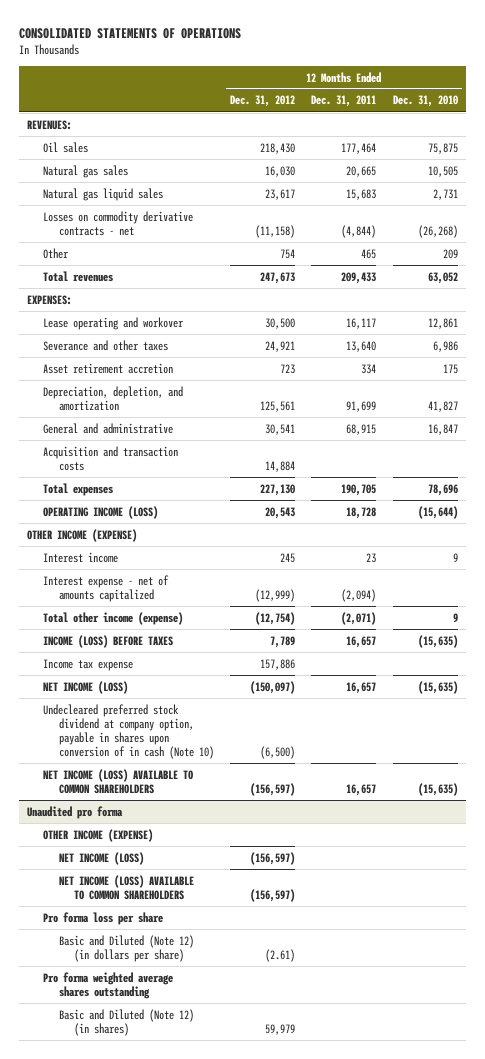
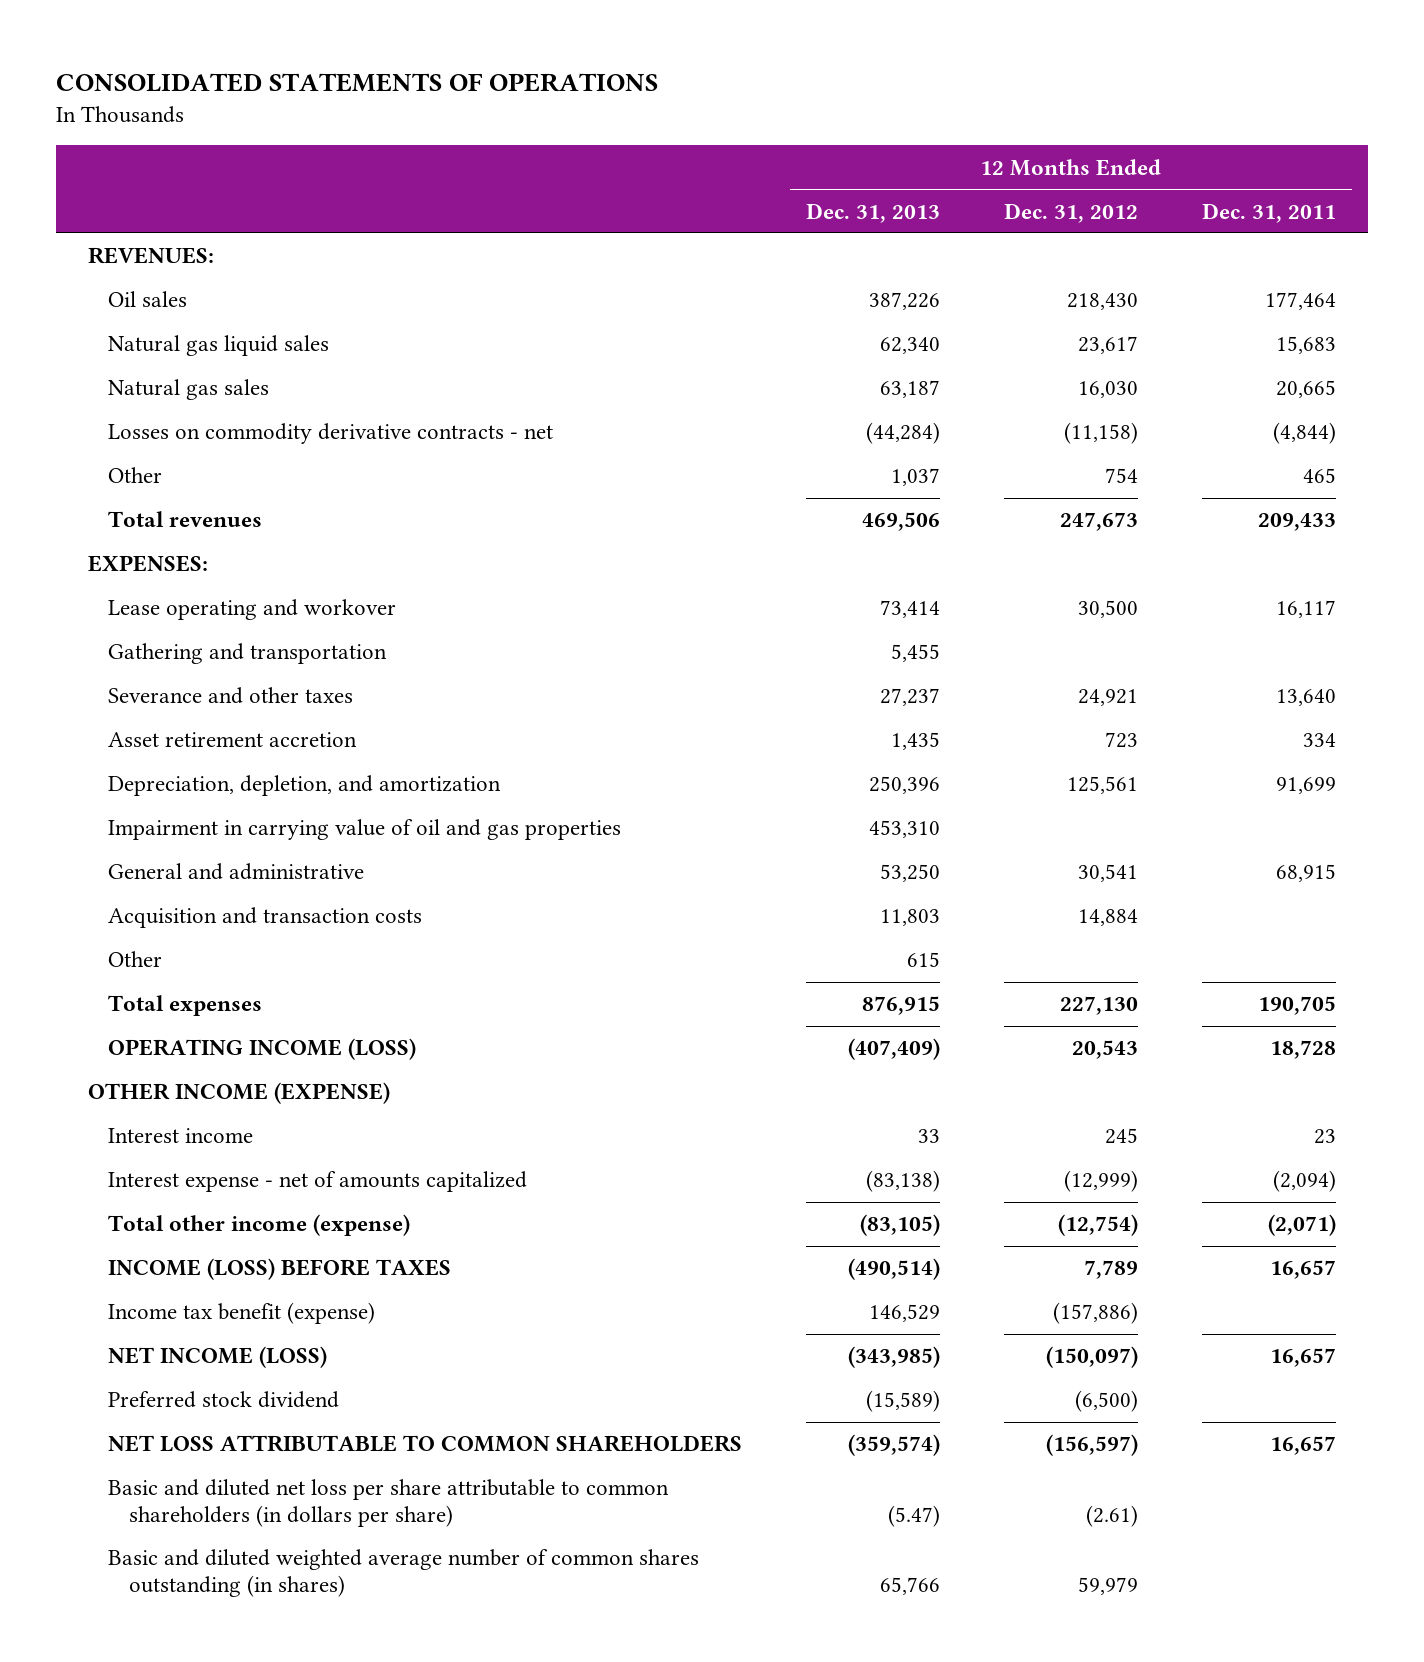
- | 12 Months Ended Dec. 31, 2012 | 12 Months Ended Dec. 31, 2011 | 12 Months Ended Dec. 31, 2010
+ | 12 Months Ended Dec. 31, 2013 | 12 Months Ended Dec. 31, 2012 | 12 Months Ended Dec. 31, 2011
moved down: Natural gas sales | 63,187 | 16,030 | 20,665
+ Gathering and transportation | 5,455 | |
+ Impairment in carrying value of oil and gas properties | 453,310 | |
+ Other | 615 | |
- Income tax expense | 157,886 | |
+ Income tax benefit (expense) | 146,529 | (157,886) |
- Undecleared preferred stock dividend at company option, payable in shares upon conversion of in cash (Note 10) | (6,500) | |
- NET INCOME (LOSS) AVAILABLE TO COMMON SHAREHOLDERS | (156,597) | 16,657 | (15,635)
- Unaudited pro forma
- OTHER INCOME (EXPENSE)
- NET INCOME (LOSS) | (156,597) | |
- NET INCOME (LOSS) AVAILABLE TO COMMON SHAREHOLDERS | (156,597) | |
- Pro forma loss per share
- Basic and Diluted (Note 12) (in dollars per share) | (2.61) | |
- Pro forma weighted average shares outstanding
- Basic and Diluted (Note 12) (in shares) | 59,979 | |
+ Preferred stock dividend | (15,589) | (6,500) |
+ NET LOSS ATTRIBUTABLE TO COMMON SHAREHOLDERS | (359,574) | (156,597) | 16,657
+ Basic and diluted net loss per share attributable to common shareholders (in dollars per share) | (5.47) | (2.61) |
+ Basic and diluted weighted average number of common shares outstanding (in shares) | 65,766 | 59,979 |

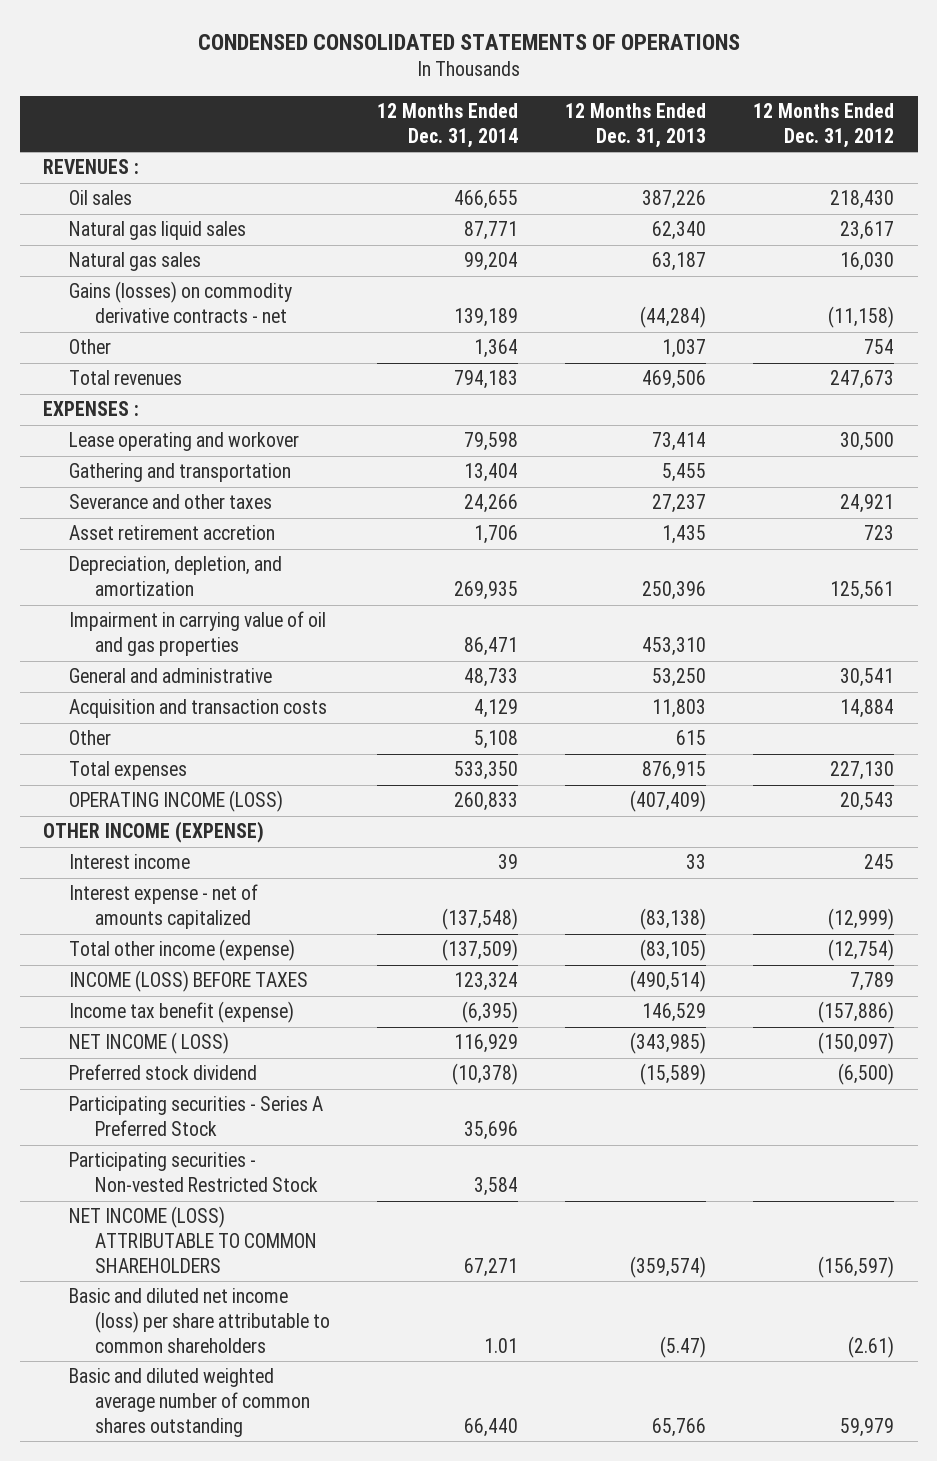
- CONSOLIDATED STATEMENTS OF OPERATIONS
+ CONDENSED CONSOLIDATED STATEMENTS OF OPERATIONS
- | 12 Months Ended Dec. 31, 2013 | 12 Months Ended Dec. 31, 2012 | 12 Months Ended Dec. 31, 2011
+ | 12 Months Ended Dec. 31, 2014 | 12 Months Ended Dec. 31, 2013 | 12 Months Ended Dec. 31, 2012
- REVENUES:
+ REVENUES :
- Losses on commodity derivative contracts - net | (44,284) | (11,158) | (4,844)
+ Gains (losses) on commodity derivative contracts - net | 139,189 | (44,284) | (11,158)
- EXPENSES:
+ EXPENSES :
- NET INCOME (LOSS) | (343,985) | (150,097) | 16,657
+ NET INCOME ( LOSS) | 116,929 | (343,985) | (150,097)
- NET LOSS ATTRIBUTABLE TO COMMON SHAREHOLDERS | (359,574) | (156,597) | 16,657
- Basic and diluted net loss per share attributable to common shareholders (in dollars per share) | (5.47) | (2.61) |
- Basic and diluted weighted average number of common shares outstanding (in shares) | 65,766 | 59,979 |
+ Participating securities - Series A Preferred Stock | 35,696 | |
+ Participating securities - Non-vested Restricted Stock | 3,584 | |
+ NET INCOME (LOSS) ATTRIBUTABLE TO COMMON SHAREHOLDERS | 67,271 | (359,574) | (156,597)
+ Basic and diluted net income (loss) per share attributable to common shareholders | 1.01 | (5.47) | (2.61)
+ Basic and diluted weighted average number of common shares outstanding | 66,440 | 65,766 | 59,979

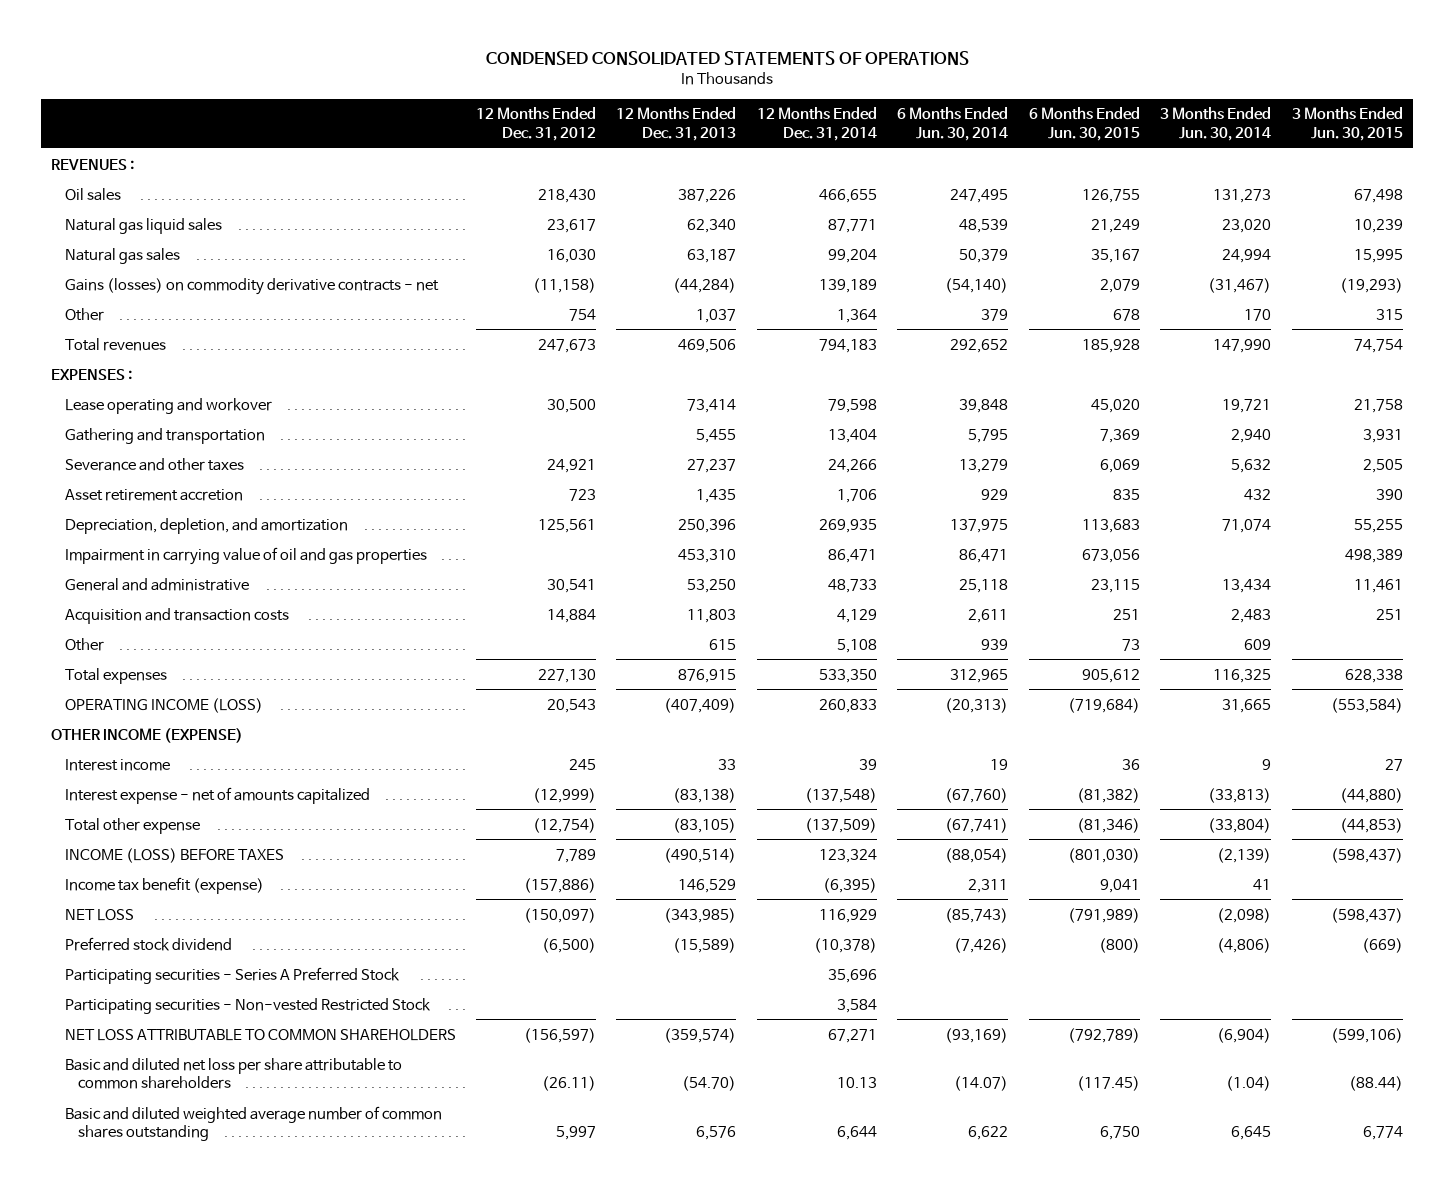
- | 12 Months Ended Dec. 31, 2014 | 12 Months Ended Dec. 31, 2013 | 12 Months Ended Dec. 31, 2012
+ | 12 Months Ended Dec. 31, 2012 | 12 Months Ended Dec. 31, 2013 | 12 Months Ended Dec. 31, 2014 | 6 Months Ended Jun. 30, 2014 | 6 Months Ended Jun. 30, 2015 | 3 Months Ended Jun. 30, 2014 | 3 Months Ended Jun. 30, 2015
- Total other income (expense) | (137,509) | (83,105) | (12,754)
+ Total other expense | (12,754) | (83,105) | (137,509) | (67,741) | (81,346) | (33,804) | (44,853)
- NET INCOME ( LOSS) | 116,929 | (343,985) | (150,097)
+ NET LOSS | (150,097) | (343,985) | 116,929 | (85,743) | (791,989) | (2,098) | (598,437)
- NET INCOME (LOSS) ATTRIBUTABLE TO COMMON SHAREHOLDERS | 67,271 | (359,574) | (156,597)
- Basic and diluted net income (loss) per share attributable to common shareholders | 1.01 | (5.47) | (2.61)
- Basic and diluted weighted average number of common shares outstanding | 66,440 | 65,766 | 59,979
+ NET LOSS ATTRIBUTABLE TO COMMON SHAREHOLDERS | (156,597) | (359,574) | 67,271 | (93,169) | (792,789) | (6,904) | (599,106)
+ Basic and diluted net loss per share attributable to common shareholders | (26.11) | (54.70) | 10.13 | (14.07) | (117.45) | (1.04) | (88.44)
+ Basic and diluted weighted average number of common shares outstanding | 5,997 | 6,576 | 6,644 | 6,622 | 6,750 | 6,645 | 6,774

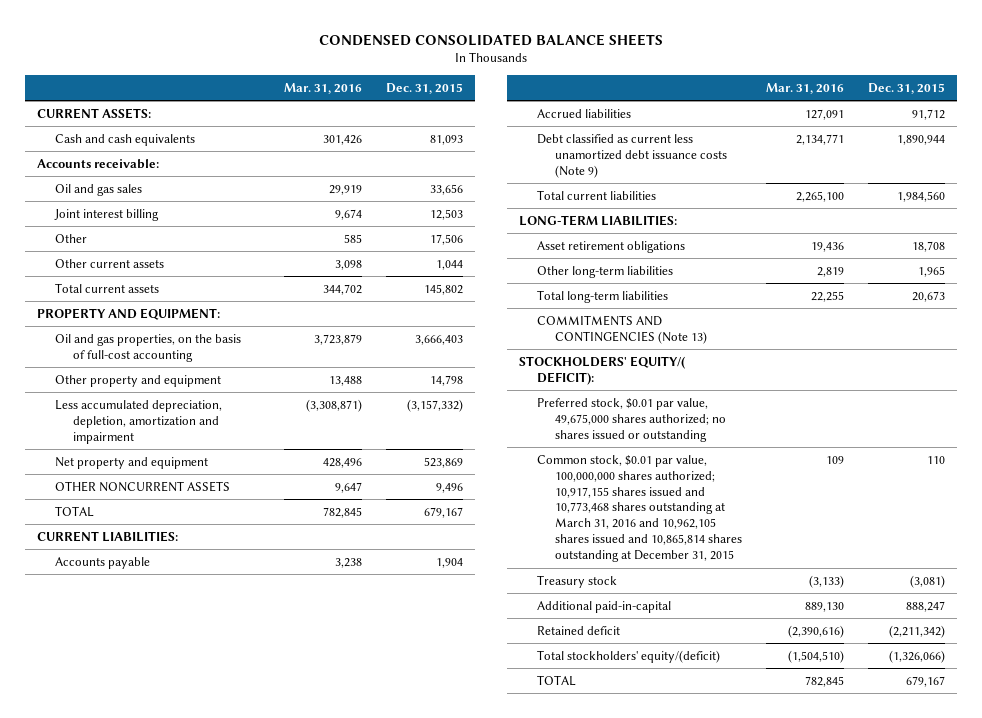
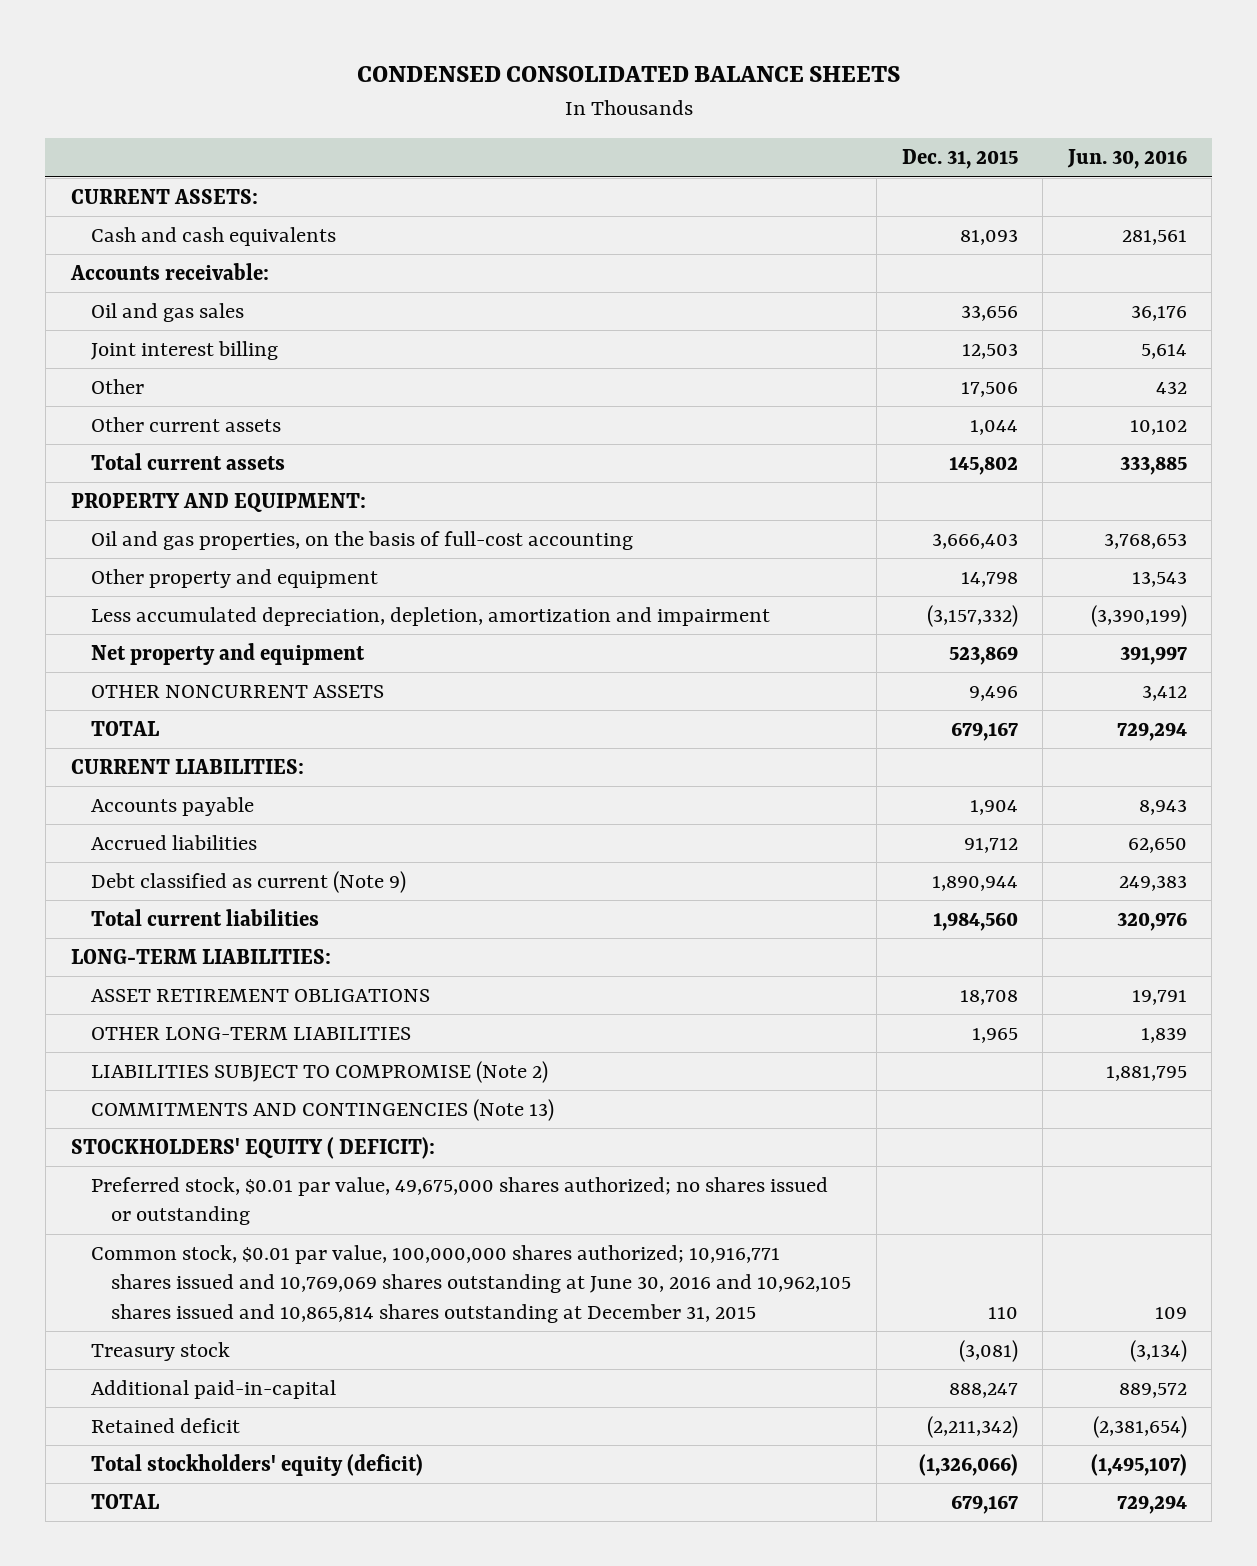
- | Mar. 31, 2016 | Dec. 31, 2015
+ | Dec. 31, 2015 | Jun. 30, 2016
- Debt classified as current less unamortized debt issuance costs (Note 9) | 2,134,771 | 1,890,944
+ Debt classified as current (Note 9) | 1,890,944 | 249,383
- Asset retirement obligations | 19,436 | 18,708
- Other long-term liabilities | 2,819 | 1,965
- Total long-term liabilities | 22,255 | 20,673
+ ASSET RETIREMENT OBLIGATIONS | 18,708 | 19,791
+ OTHER LONG-TERM LIABILITIES | 1,965 | 1,839
+ LIABILITIES SUBJECT TO COMPROMISE (Note 2) | | 1,881,795
- STOCKHOLDERS' EQUITY/( DEFICIT):
+ STOCKHOLDERS' EQUITY ( DEFICIT):
- Common stock, $0.01 par value, 100,000,000 shares authorized; 10,917,155 shares issued and 10,773,468 shares outstanding at March 31, 2016 and 10,962,105 shares issued and 10,865,814 shares outstanding at December 31, 2015 | 109 | 110
+ Common stock, $0.01 par value, 100,000,000 shares authorized; 10,916,771 shares issued and 10,769,069 shares outstanding at June 30, 2016 and 10,962,105 shares issued and 10,865,814 shares outstanding at December 31, 2015 | 110 | 109
- Total stockholders' equity/(deficit) | (1,504,510) | (1,326,066)
+ Total stockholders' equity (deficit) | (1,326,066) | (1,495,107)

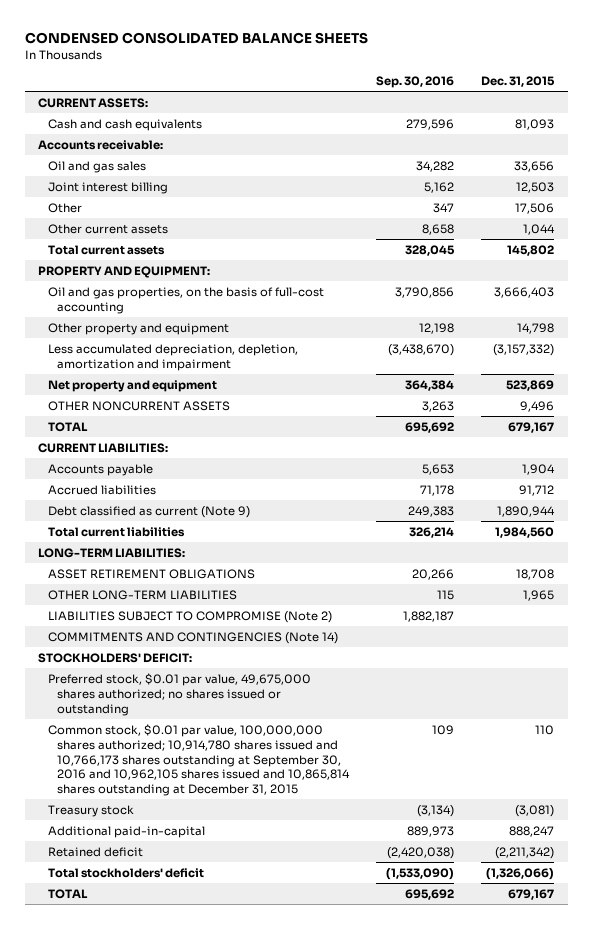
- | Dec. 31, 2015 | Jun. 30, 2016
+ | Sep. 30, 2016 | Dec. 31, 2015
- COMMITMENTS AND CONTINGENCIES (Note 13)
- STOCKHOLDERS' EQUITY ( DEFICIT):
+ COMMITMENTS AND CONTINGENCIES (Note 14)
+ STOCKHOLDERS' DEFICIT:
- Common stock, $0.01 par value, 100,000,000 shares authorized; 10,916,771 shares issued and 10,769,069 shares outstanding at June 30, 2016 and 10,962,105 shares issued and 10,865,814 shares outstanding at December 31, 2015 | 110 | 109
+ Common stock, $0.01 par value, 100,000,000 shares authorized; 10,914,780 shares issued and 10,766,173 shares outstanding at September 30, 2016 and 10,962,105 shares issued and 10,865,814 shares outstanding at December 31, 2015 | 109 | 110
- Total stockholders' equity (deficit) | (1,326,066) | (1,495,107)
+ Total stockholders' deficit | (1,533,090) | (1,326,066)

